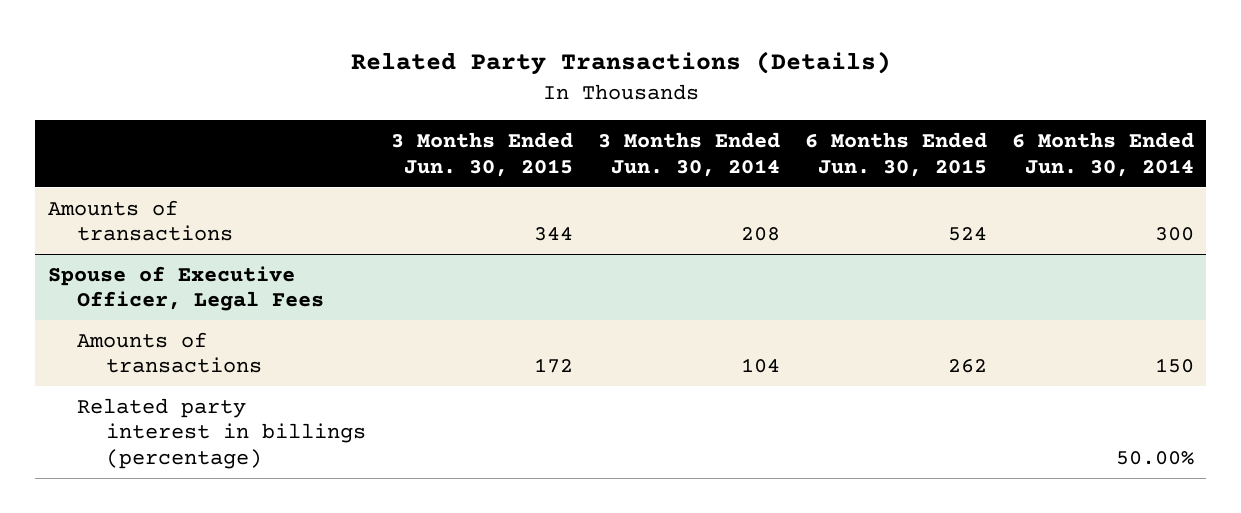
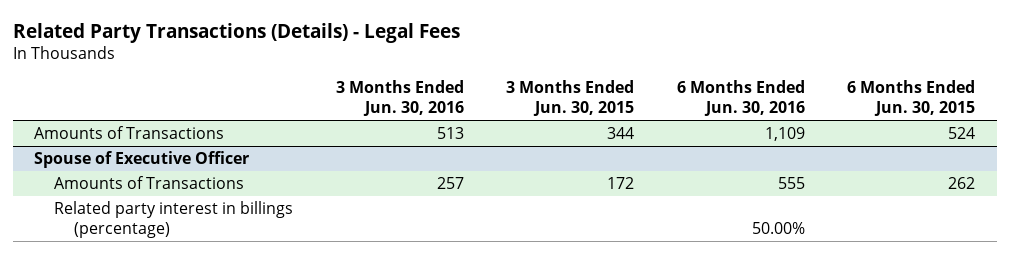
- Related Party Transactions (Details)
+ Related Party Transactions (Details) - Legal Fees
- | 3 Months Ended Jun. 30, 2015 | 3 Months Ended Jun. 30, 2014 | 6 Months Ended Jun. 30, 2015 | 6 Months Ended Jun. 30, 2014
+ | 3 Months Ended Jun. 30, 2016 | 3 Months Ended Jun. 30, 2015 | 6 Months Ended Jun. 30, 2016 | 6 Months Ended Jun. 30, 2015
- Amounts of transactions | 344 | 208 | 524 | 300
- Spouse of Executive Officer, Legal Fees
- Amounts of transactions | 172 | 104 | 262 | 150
+ Amounts of Transactions | 513 | 344 | 1,109 | 524
+ Spouse of Executive Officer
+ Amounts of Transactions | 257 | 172 | 555 | 262

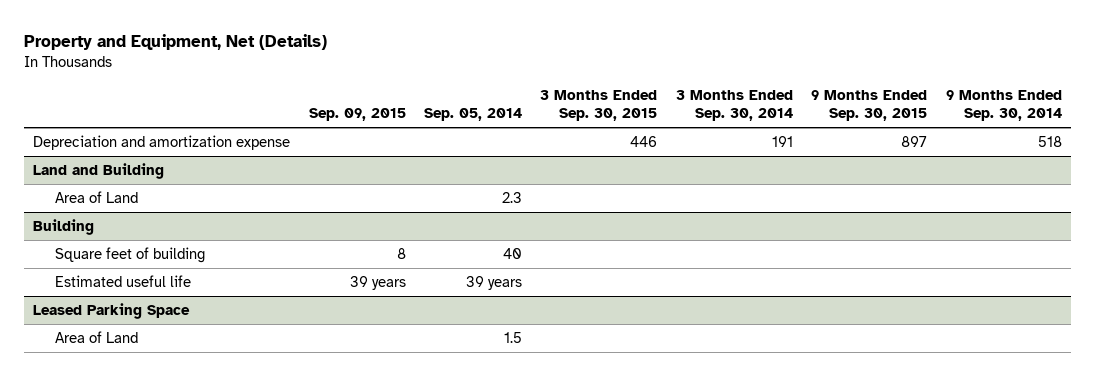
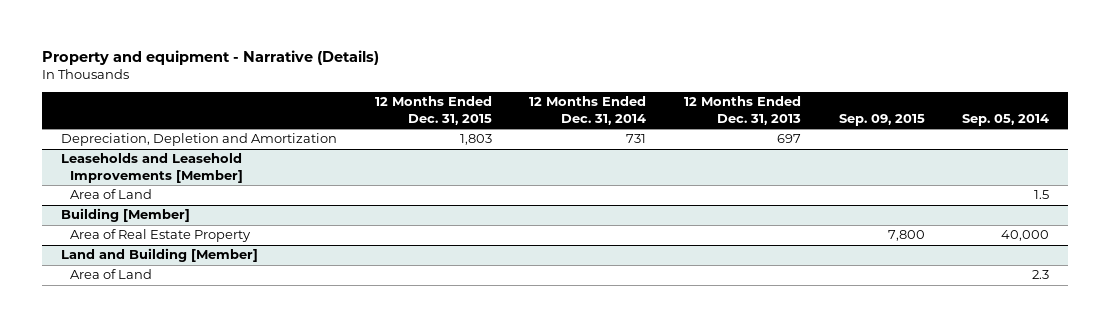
- Property and Equipment, Net (Details)
+ Property and equipment - Narrative (Details)
- | Sep. 09, 2015 | Sep. 05, 2014 | 3 Months Ended Sep. 30, 2015 | 3 Months Ended Sep. 30, 2014 | 9 Months Ended Sep. 30, 2015 | 9 Months Ended Sep. 30, 2014
+ | 12 Months Ended Dec. 31, 2015 | 12 Months Ended Dec. 31, 2014 | 12 Months Ended Dec. 31, 2013 | Sep. 09, 2015 | Sep. 05, 2014
- Depreciation and amortization expense | | | 446 | 191 | 897 | 518
- Land and Building
- Area of Land | | 2.3 | | | |
- Building
- Square feet of building | 8 | 40 | | | |
- Estimated useful life | 39 years | 39 years | | | |
- Leased Parking Space
+ Depreciation, Depletion and Amortization | 1,803 | 731 | 697 | |
+ Leaseholds and Leasehold Improvements [Member]
+ Building [Member]
+ Area of Real Estate Property | | | | 7,800 | 40,000
+ Land and Building [Member]
+ Area of Land | | | | | 2.3

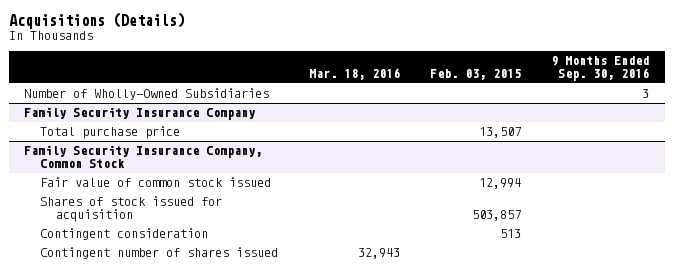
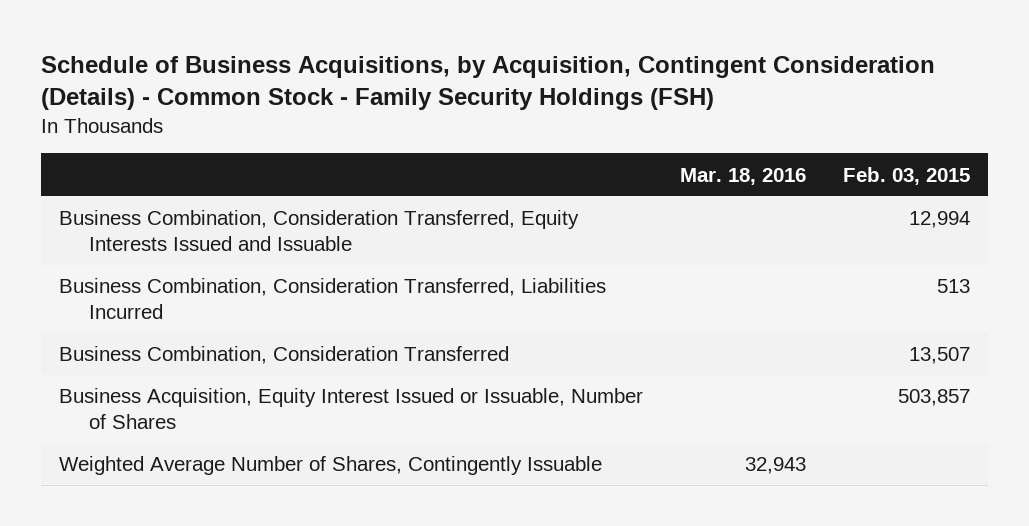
- Acquisitions (Details)
+ Schedule of Business Acquisitions, by Acquisition, Contingent Consideration (Details) - Common Stock - Family Security Holdings (FSH)
- | Mar. 18, 2016 | Feb. 03, 2015 | 9 Months Ended Sep. 30, 2016
+ | Mar. 18, 2016 | Feb. 03, 2015
- Number of Wholly-Owned Subsidiaries | | | 3
- Family Security Insurance Company
- Total purchase price | | 13,507 |
- Family Security Insurance Company, Common Stock
- Fair value of common stock issued | | 12,994 |
- Shares of stock issued for acquisition | | 503,857 |
- Contingent consideration | | 513 |
- Contingent number of shares issued | 32,943 | |
+ Business Combination, Consideration Transferred, Equity Interests Issued and Issuable | | 12,994
+ Business Combination, Consideration Transferred, Liabilities Incurred | | 513
+ Business Combination, Consideration Transferred | | 13,507
+ Business Acquisition, Equity Interest Issued or Issuable, Number of Shares | | 503,857
+ Weighted Average Number of Shares, Contingently Issuable | 32,943 |

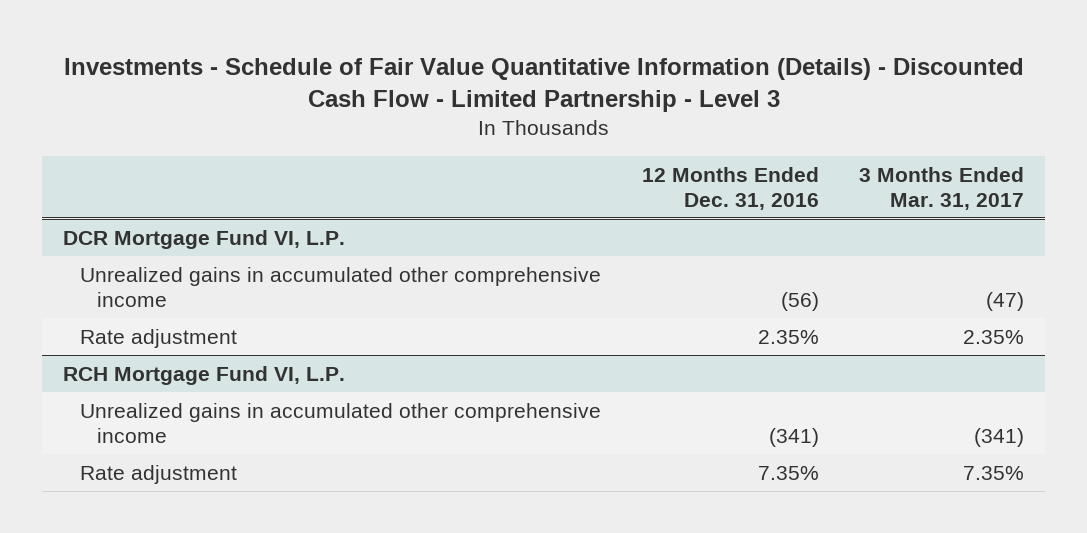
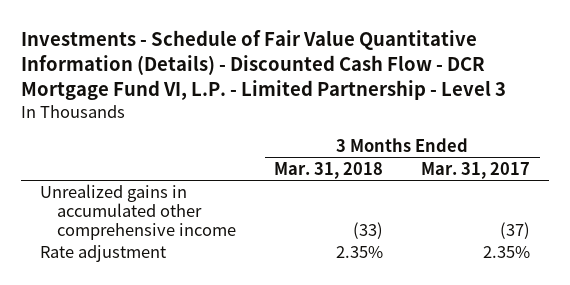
- Investments - Schedule of Fair Value Quantitative Information (Details) - Discounted Cash Flow - Limited Partnership - Level 3
+ Investments - Schedule of Fair Value Quantitative Information (Details) - Discounted Cash Flow - DCR Mortgage Fund VI, L.P. - Limited Partnership - Level 3
- | 12 Months Ended Dec. 31, 2016 | 3 Months Ended Mar. 31, 2017
+ | 3 Months Ended Mar. 31, 2018 | 3 Months Ended Mar. 31, 2017
- DCR Mortgage Fund VI, L.P.
- Unrealized gains in accumulated other comprehensive income | (56) | (47)
+ Unrealized gains in accumulated other comprehensive income | (33) | (37)
- RCH Mortgage Fund VI, L.P.
- Unrealized gains in accumulated other comprehensive income | (341) | (341)
- Rate adjustment | 7.35% | 7.35%

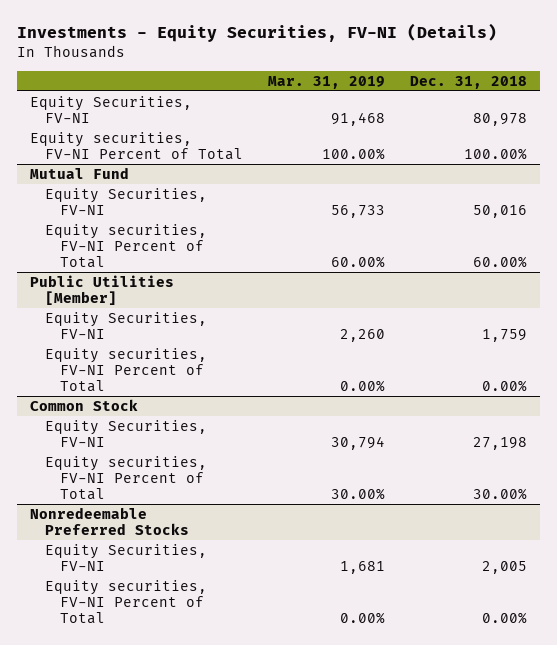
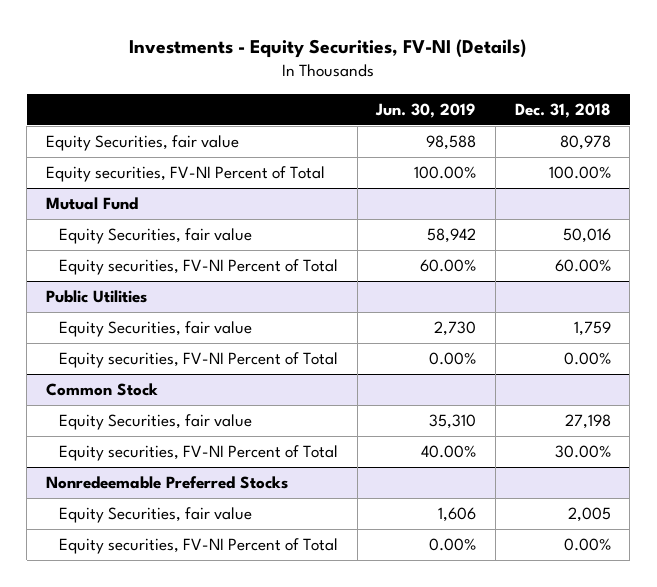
- | Mar. 31, 2019 | Dec. 31, 2018
+ | Jun. 30, 2019 | Dec. 31, 2018
- Equity Securities, FV-NI | 91,468 | 80,978
+ Equity Securities, fair value | 98,588 | 80,978
@ Mutual Fund
- Equity Securities, FV-NI | 56,733 | 50,016
+ Equity Securities, fair value | 58,942 | 50,016
- Public Utilities [Member]
- Equity Securities, FV-NI | 2,260 | 1,759
+ Public Utilities
+ Equity Securities, fair value | 2,730 | 1,759
@ Common Stock
- Equity Securities, FV-NI | 30,794 | 27,198
+ Equity Securities, fair value | 35,310 | 27,198
@ Nonredeemable Preferred Stocks
- Equity Securities, FV-NI | 1,681 | 2,005
+ Equity Securities, fair value | 1,606 | 2,005

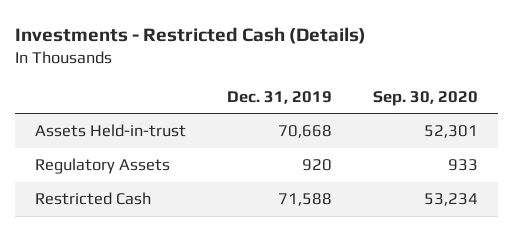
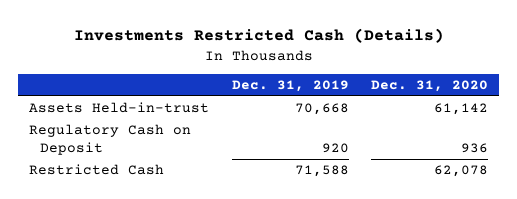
- Investments - Restricted Cash (Details)
+ Investments Restricted Cash (Details)
- | Dec. 31, 2019 | Sep. 30, 2020
+ | Dec. 31, 2019 | Dec. 31, 2020
- Regulatory Assets | 920 | 933
+ Regulatory Cash on Deposit | 920 | 936

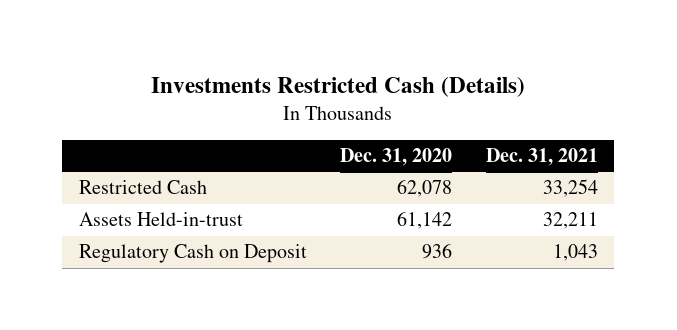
- | Dec. 31, 2019 | Dec. 31, 2020
+ | Dec. 31, 2020 | Dec. 31, 2021
moved up: Restricted Cash | 62,078 | 33,254

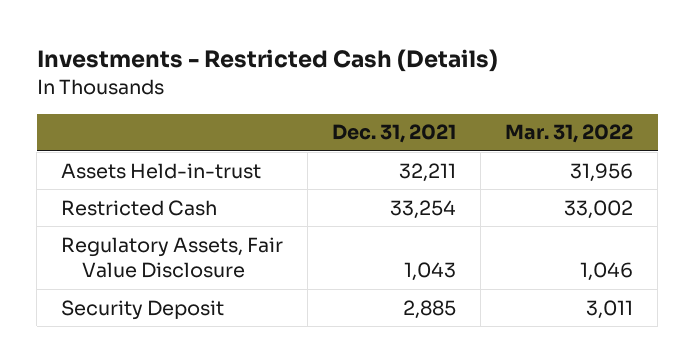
- Investments Restricted Cash (Details)
+ Investments - Restricted Cash (Details)
- | Dec. 31, 2020 | Dec. 31, 2021
+ | Dec. 31, 2021 | Mar. 31, 2022
- Regulatory Cash on Deposit | 936 | 1,043
moved down: Restricted Cash | 33,254 | 33,002
+ Regulatory Assets, Fair Value Disclosure | 1,043 | 1,046
+ Security Deposit | 2,885 | 3,011

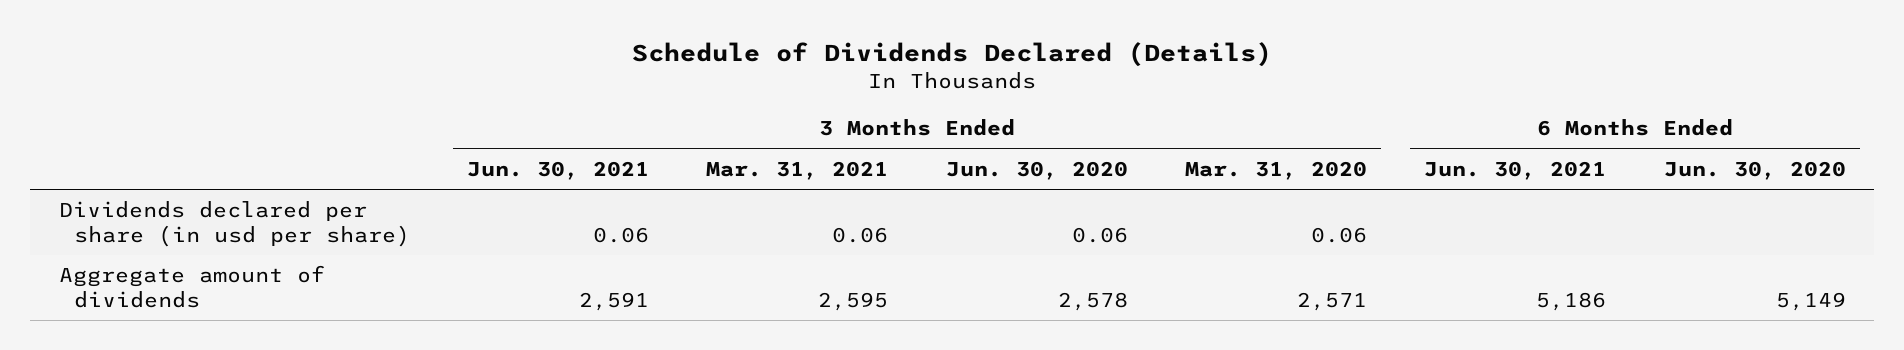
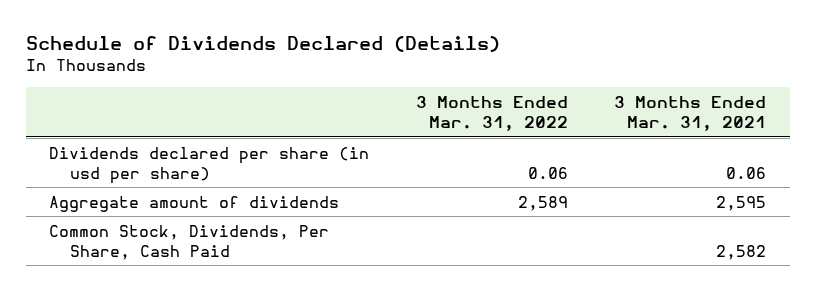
- | 3 Months Ended Jun. 30, 2021 | 3 Months Ended Mar. 31, 2021 | 3 Months Ended Jun. 30, 2020 | 3 Months Ended Mar. 31, 2020 | 6 Months Ended Jun. 30, 2021 | 6 Months Ended Jun. 30, 2020
+ | 3 Months Ended Mar. 31, 2022 | 3 Months Ended Mar. 31, 2021
+ Common Stock, Dividends, Per Share, Cash Paid | | 2,582

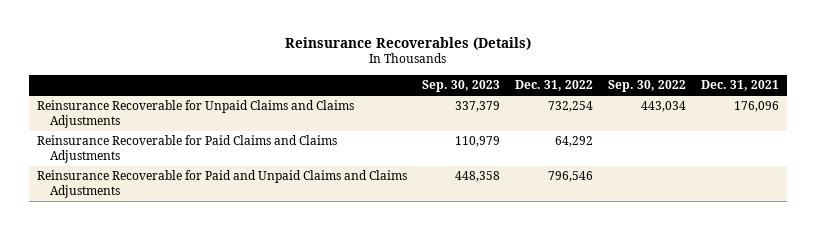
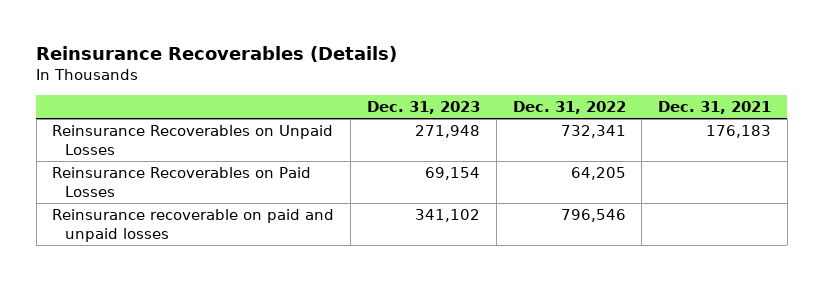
- | Sep. 30, 2023 | Dec. 31, 2022 | Sep. 30, 2022 | Dec. 31, 2021
+ | Dec. 31, 2023 | Dec. 31, 2022 | Dec. 31, 2021
- Reinsurance Recoverable for Unpaid Claims and Claims Adjustments | 337,379 | 732,254 | 443,034 | 176,096
- Reinsurance Recoverable for Paid Claims and Claims Adjustments | 110,979 | 64,292 | |
- Reinsurance Recoverable for Paid and Unpaid Claims and Claims Adjustments | 448,358 | 796,546 | |
+ Reinsurance Recoverables on Unpaid Losses | 271,948 | 732,341 | 176,183
+ Reinsurance Recoverables on Paid Losses | 69,154 | 64,205 |
+ Reinsurance recoverable on paid and unpaid losses | 341,102 | 796,546 |

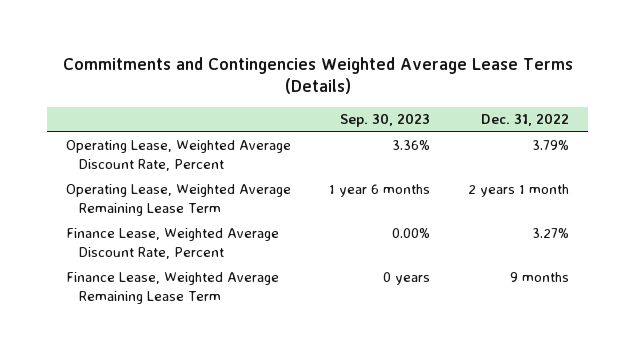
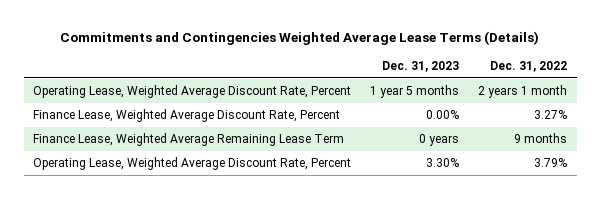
- | Sep. 30, 2023 | Dec. 31, 2022
+ | Dec. 31, 2023 | Dec. 31, 2022
- Operating Lease, Weighted Average Remaining Lease Term | 1 year 6 months | 2 years 1 month
+ Operating Lease, Weighted Average Discount Rate, Percent | 1 year 5 months | 2 years 1 month
moved down: Operating Lease, Weighted Average Discount Rate, Percent | 3.30% | 3.79%

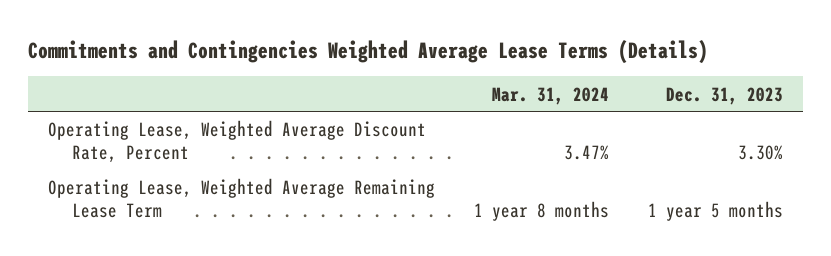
- | Dec. 31, 2023 | Dec. 31, 2022
+ | Mar. 31, 2024 | Dec. 31, 2023
- Operating Lease, Weighted Average Discount Rate, Percent | 1 year 5 months | 2 years 1 month
- Finance Lease, Weighted Average Discount Rate, Percent | 0.00% | 3.27%
- Finance Lease, Weighted Average Remaining Lease Term | 0 years | 9 months
+ Operating Lease, Weighted Average Remaining Lease Term | 1 year 8 months | 1 year 5 months

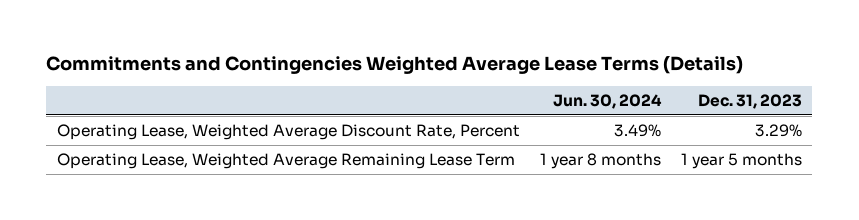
- | Mar. 31, 2024 | Dec. 31, 2023
+ | Jun. 30, 2024 | Dec. 31, 2023
- Operating Lease, Weighted Average Discount Rate, Percent | 3.47% | 3.30%
+ Operating Lease, Weighted Average Discount Rate, Percent | 3.49% | 3.29%

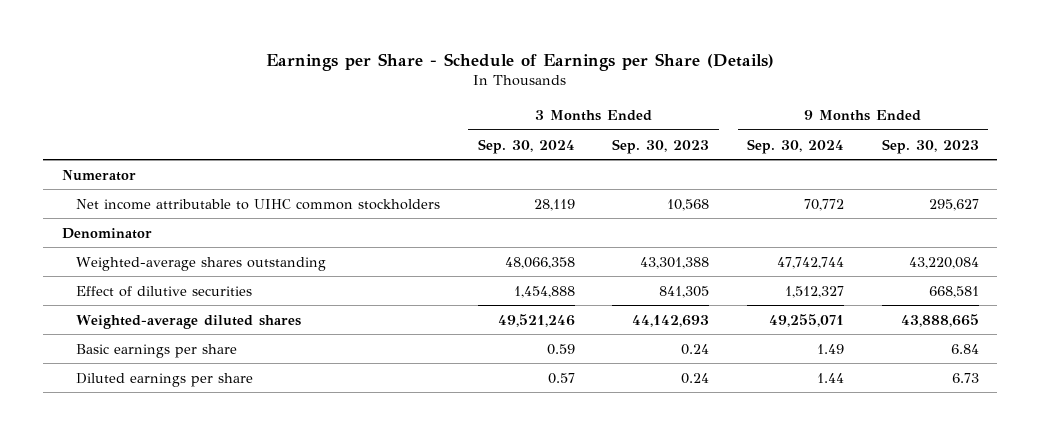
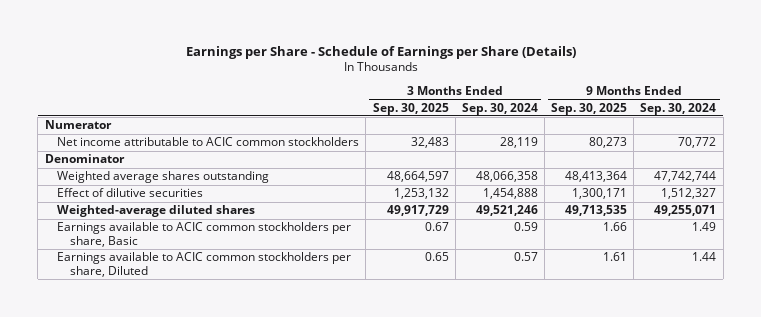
- | 3 Months Ended Sep. 30, 2024 | 3 Months Ended Sep. 30, 2023 | 9 Months Ended Sep. 30, 2024 | 9 Months Ended Sep. 30, 2023
+ | 3 Months Ended Sep. 30, 2025 | 3 Months Ended Sep. 30, 2024 | 9 Months Ended Sep. 30, 2025 | 9 Months Ended Sep. 30, 2024
- Net income attributable to UIHC common stockholders | 28,119 | 10,568 | 70,772 | 295,627
+ Net income attributable to ACIC common stockholders | 32,483 | 28,119 | 80,273 | 70,772
- Weighted-average shares outstanding | 48,066,358 | 43,301,388 | 47,742,744 | 43,220,084
+ Weighted average shares outstanding | 48,664,597 | 48,066,358 | 48,413,364 | 47,742,744
- Basic earnings per share | 0.59 | 0.24 | 1.49 | 6.84
- Diluted earnings per share | 0.57 | 0.24 | 1.44 | 6.73
+ Earnings available to ACIC common stockholders per share, Basic | 0.67 | 0.59 | 1.66 | 1.49
+ Earnings available to ACIC common stockholders per share, Diluted | 0.65 | 0.57 | 1.61 | 1.44

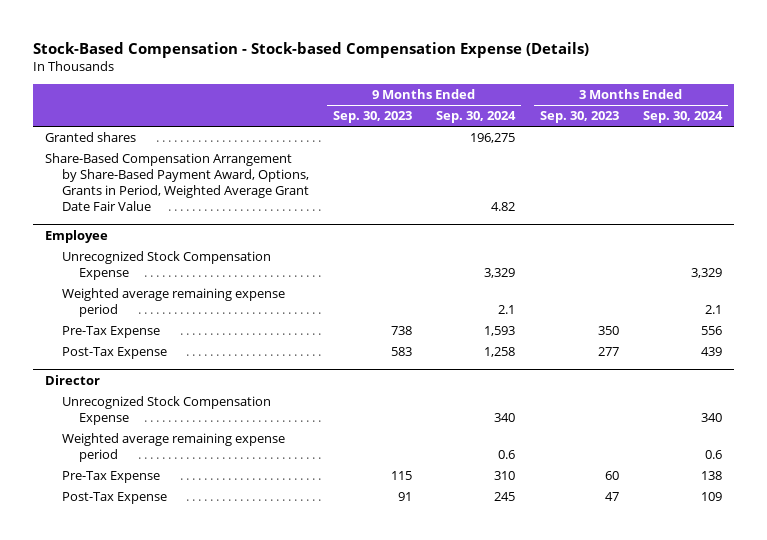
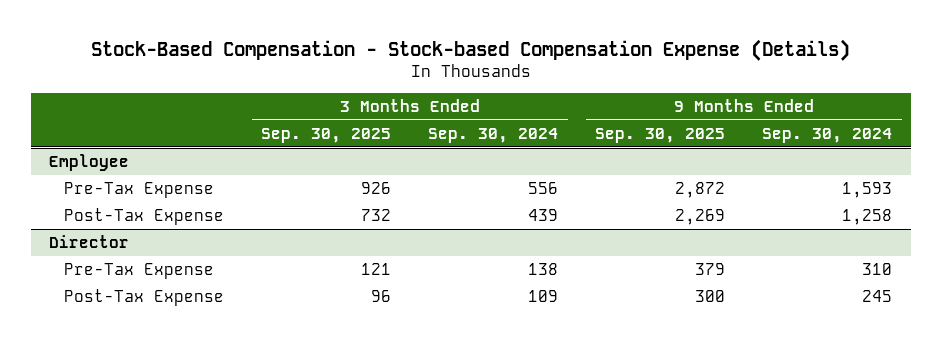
- | 9 Months Ended Sep. 30, 2023 | 9 Months Ended Sep. 30, 2024 | 3 Months Ended Sep. 30, 2023 | 3 Months Ended Sep. 30, 2024
+ | 3 Months Ended Sep. 30, 2025 | 3 Months Ended Sep. 30, 2024 | 9 Months Ended Sep. 30, 2025 | 9 Months Ended Sep. 30, 2024
- Granted shares | | 196,275 | |
- Share-Based Compensation Arrangement by Share-Based Payment Award, Options, Grants in Period, Weighted Average Grant Date Fair Value | | 4.82 | |
@ Employee
- Unrecognized Stock Compensation Expense | | 3,329 | | 3,329
- Weighted average remaining expense period | | 2.1 | | 2.1
@ Director
- Unrecognized Stock Compensation Expense | | 340 | | 340
- Weighted average remaining expense period | | 0.6 | | 0.6

